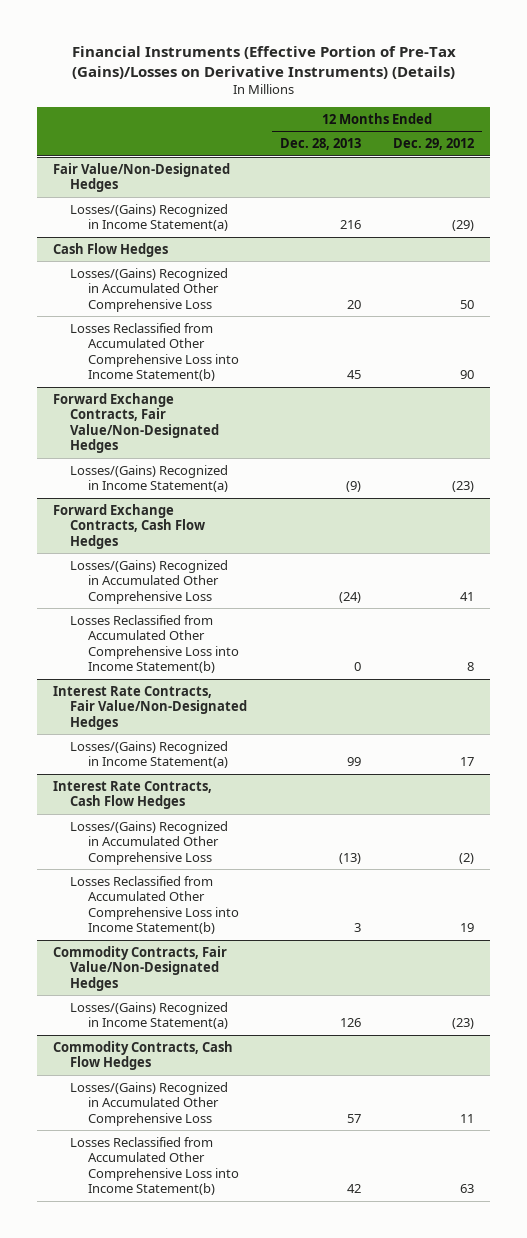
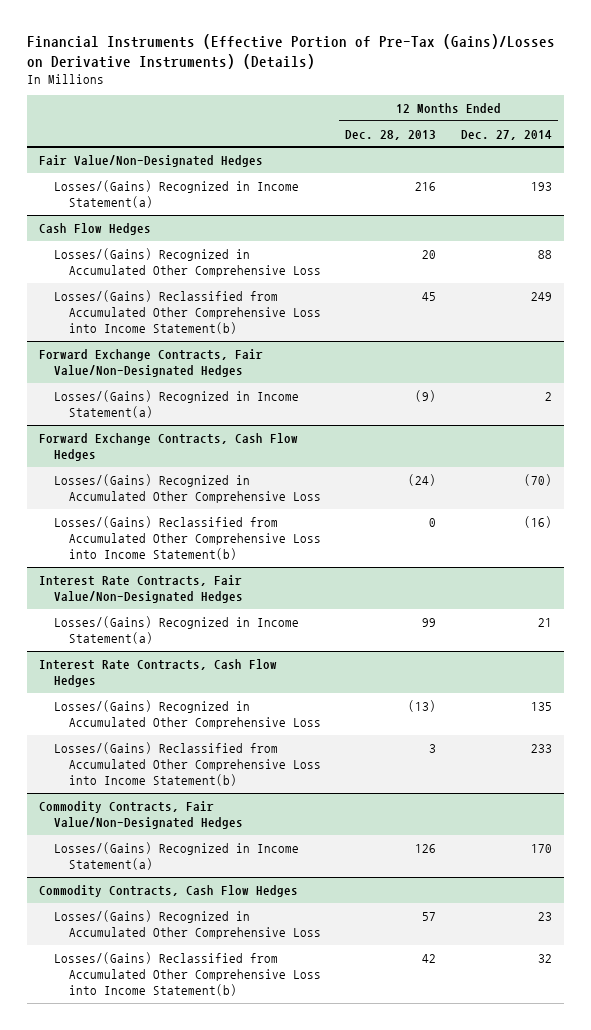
- | 12 Months Ended Dec. 28, 2013 | 12 Months Ended Dec. 29, 2012
+ | 12 Months Ended Dec. 28, 2013 | 12 Months Ended Dec. 27, 2014
@ Cash Flow Hedges
- Losses Reclassified from Accumulated Other Comprehensive Loss into Income Statement(b) | 45 | 90
+ Losses/(Gains) Reclassified from Accumulated Other Comprehensive Loss into Income Statement(b) | 45 | 249
@ Forward Exchange Contracts, Cash Flow Hedges
- Losses Reclassified from Accumulated Other Comprehensive Loss into Income Statement(b) | 0 | 8
+ Losses/(Gains) Reclassified from Accumulated Other Comprehensive Loss into Income Statement(b) | 0 | (16)
@ Interest Rate Contracts, Cash Flow Hedges
- Losses Reclassified from Accumulated Other Comprehensive Loss into Income Statement(b) | 3 | 19
+ Losses/(Gains) Reclassified from Accumulated Other Comprehensive Loss into Income Statement(b) | 3 | 233
@ Commodity Contracts, Cash Flow Hedges
- Losses Reclassified from Accumulated Other Comprehensive Loss into Income Statement(b) | 42 | 63
+ Losses/(Gains) Reclassified from Accumulated Other Comprehensive Loss into Income Statement(b) | 42 | 32

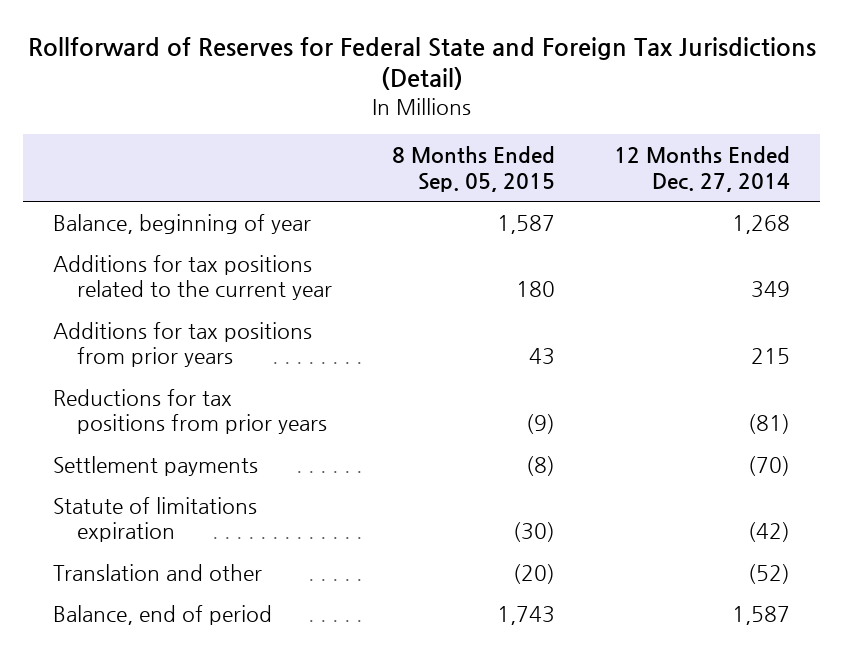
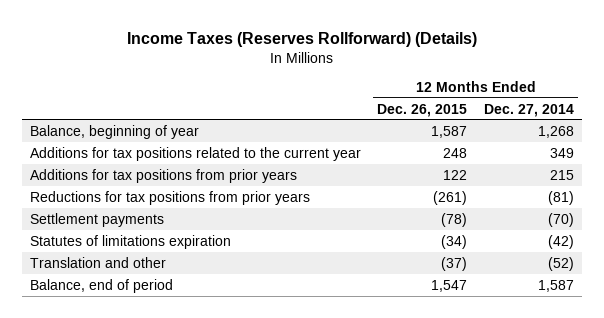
- Rollforward of Reserves for Federal State and Foreign Tax Jurisdictions (Detail)
+ Income Taxes (Reserves Rollforward) (Details)
- | 8 Months Ended Sep. 05, 2015 | 12 Months Ended Dec. 27, 2014
+ | 12 Months Ended Dec. 26, 2015 | 12 Months Ended Dec. 27, 2014
- Statute of limitations expiration | (30) | (42)
+ Statutes of limitations expiration | (34) | (42)

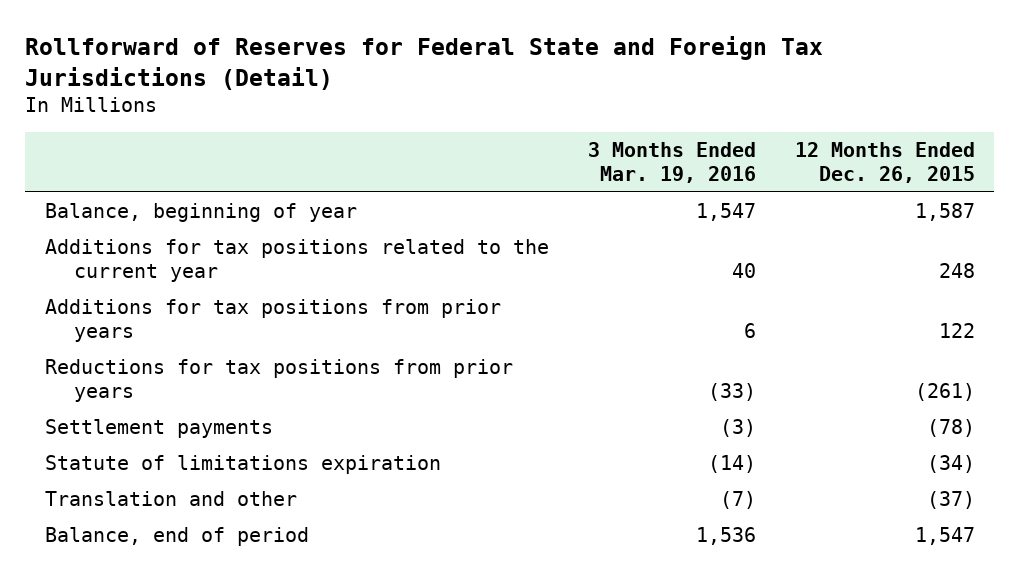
- Income Taxes (Reserves Rollforward) (Details)
+ Rollforward of Reserves for Federal State and Foreign Tax Jurisdictions (Detail)
- | 12 Months Ended Dec. 26, 2015 | 12 Months Ended Dec. 27, 2014
+ | 3 Months Ended Mar. 19, 2016 | 12 Months Ended Dec. 26, 2015
- Statutes of limitations expiration | (34) | (42)
+ Statute of limitations expiration | (14) | (34)

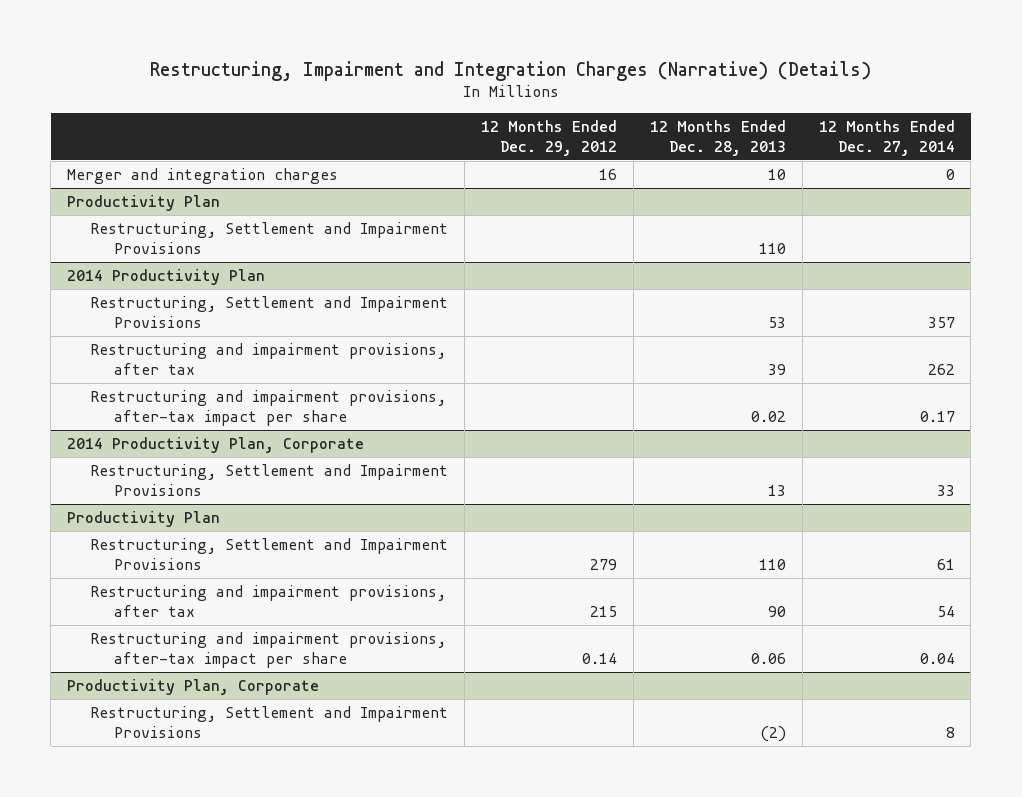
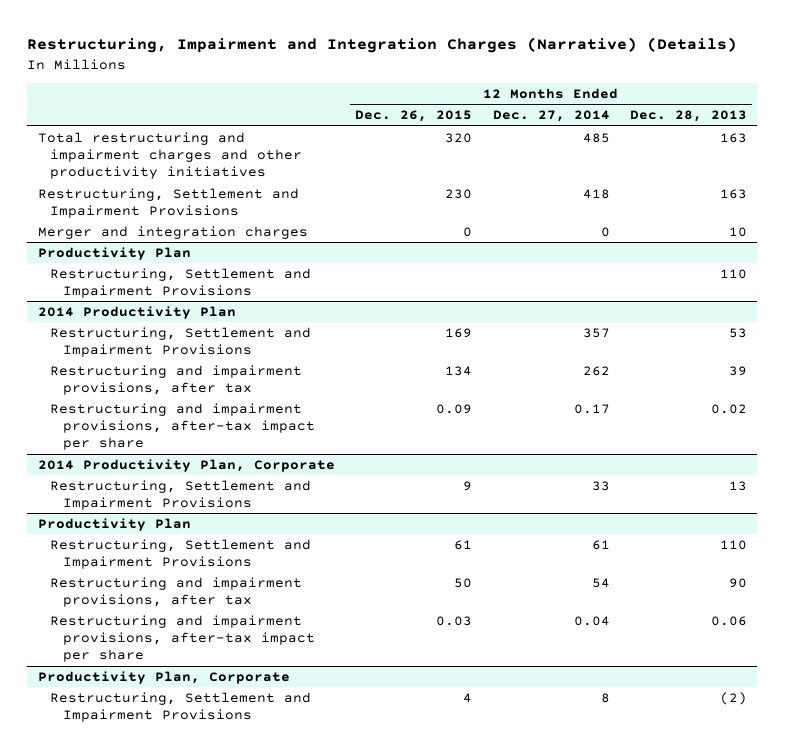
- | 12 Months Ended Dec. 29, 2012 | 12 Months Ended Dec. 28, 2013 | 12 Months Ended Dec. 27, 2014
+ | 12 Months Ended Dec. 26, 2015 | 12 Months Ended Dec. 27, 2014 | 12 Months Ended Dec. 28, 2013
+ Total restructuring and impairment charges and other productivity initiatives | 320 | 485 | 163
+ Restructuring, Settlement and Impairment Provisions | 230 | 418 | 163

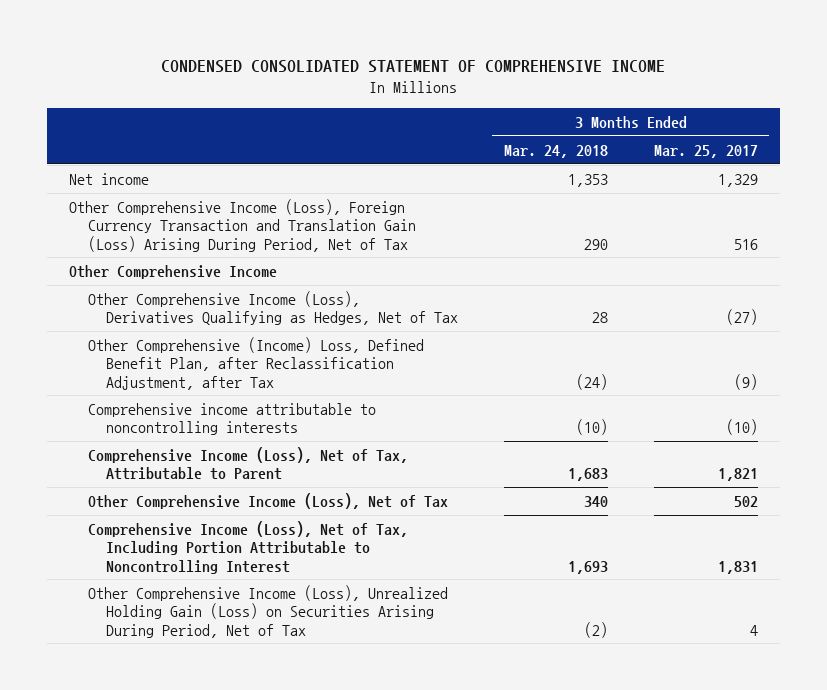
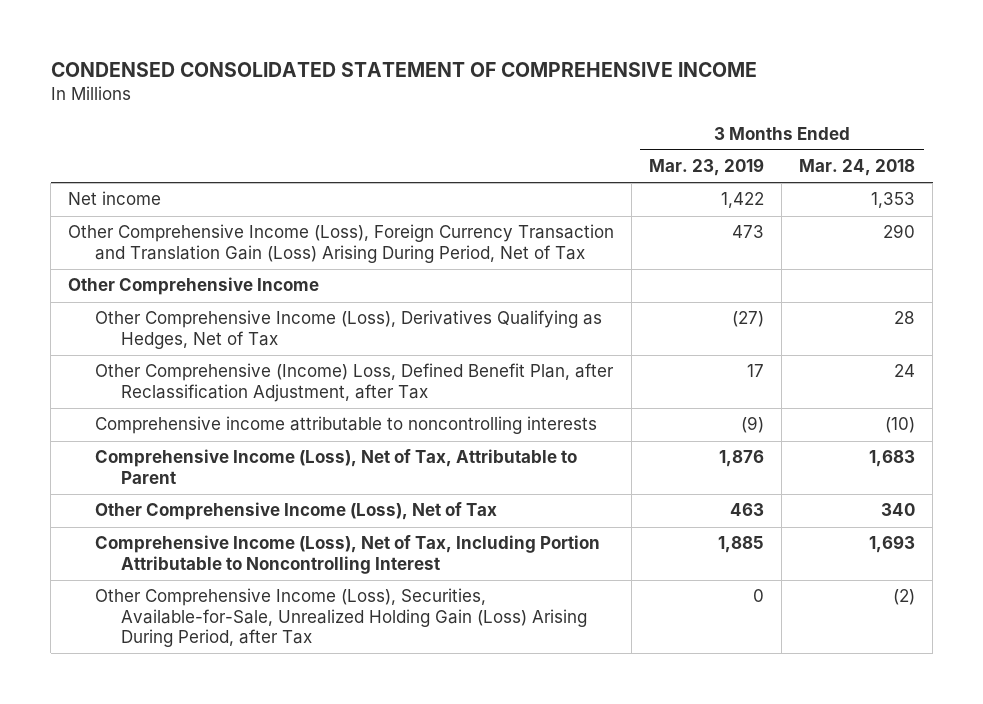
- | 3 Months Ended Mar. 24, 2018 | 3 Months Ended Mar. 25, 2017
+ | 3 Months Ended Mar. 23, 2019 | 3 Months Ended Mar. 24, 2018
- Other Comprehensive (Income) Loss, Defined Benefit Plan, after Reclassification Adjustment, after Tax | (24) | (9)
+ Other Comprehensive (Income) Loss, Defined Benefit Plan, after Reclassification Adjustment, after Tax | 17 | 24
- Other Comprehensive Income (Loss), Unrealized Holding Gain (Loss) on Securities Arising During Period, Net of Tax | (2) | 4
+ Other Comprehensive Income (Loss), Securities, Available-for-Sale, Unrealized Holding Gain (Loss) Arising During Period, after Tax | 0 | (2)

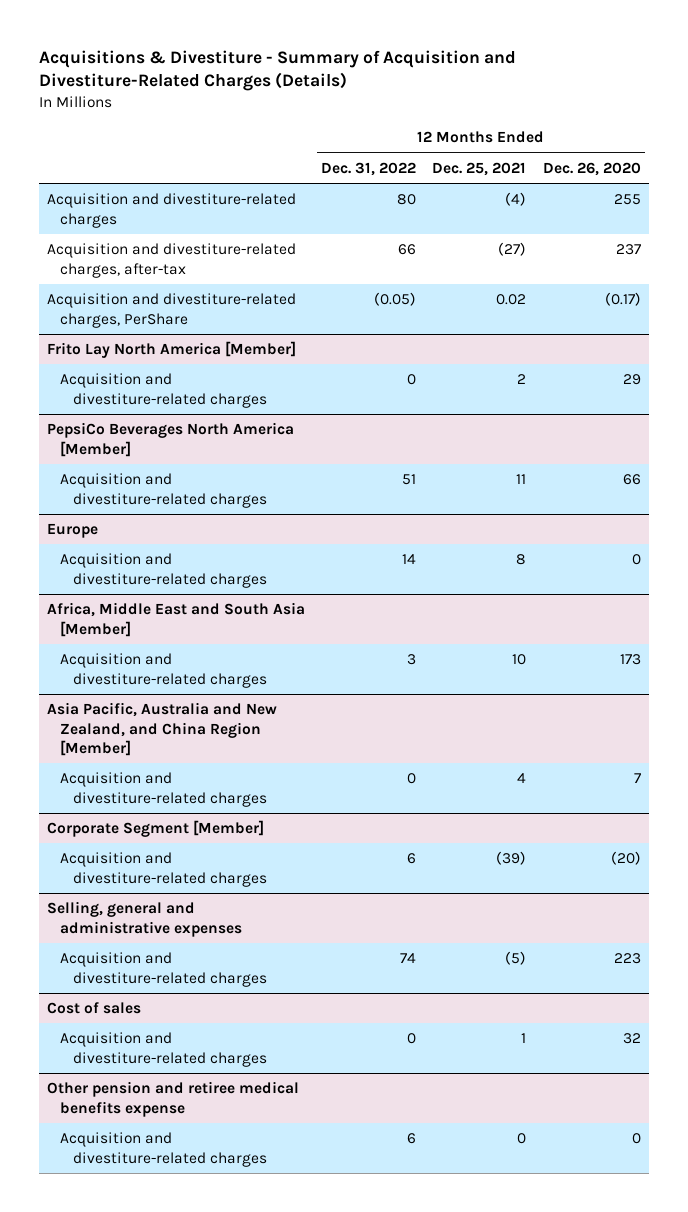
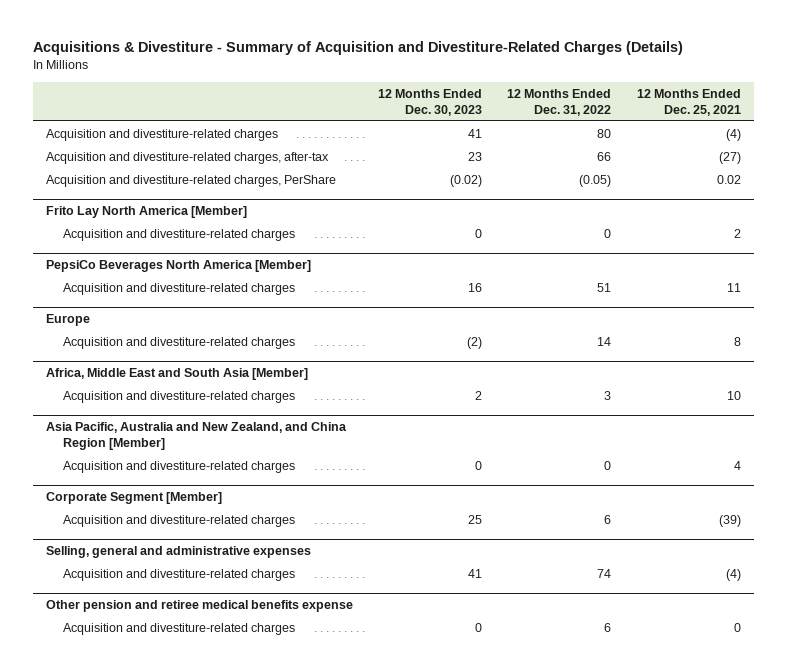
- | 12 Months Ended Dec. 31, 2022 | 12 Months Ended Dec. 25, 2021 | 12 Months Ended Dec. 26, 2020
+ | 12 Months Ended Dec. 30, 2023 | 12 Months Ended Dec. 31, 2022 | 12 Months Ended Dec. 25, 2021
@ Selling, general and administrative expenses
- Acquisition and divestiture-related charges | 74 | (5) | 223
- Cost of sales
- Acquisition and divestiture-related charges | 0 | 1 | 32
@ Selling, general and administrative expenses
+ Acquisition and divestiture-related charges | 41 | 74 | (4)

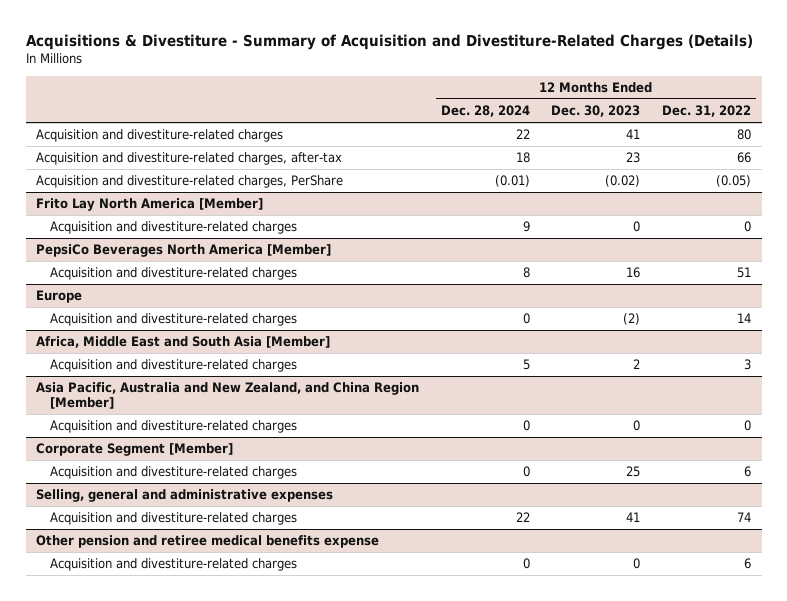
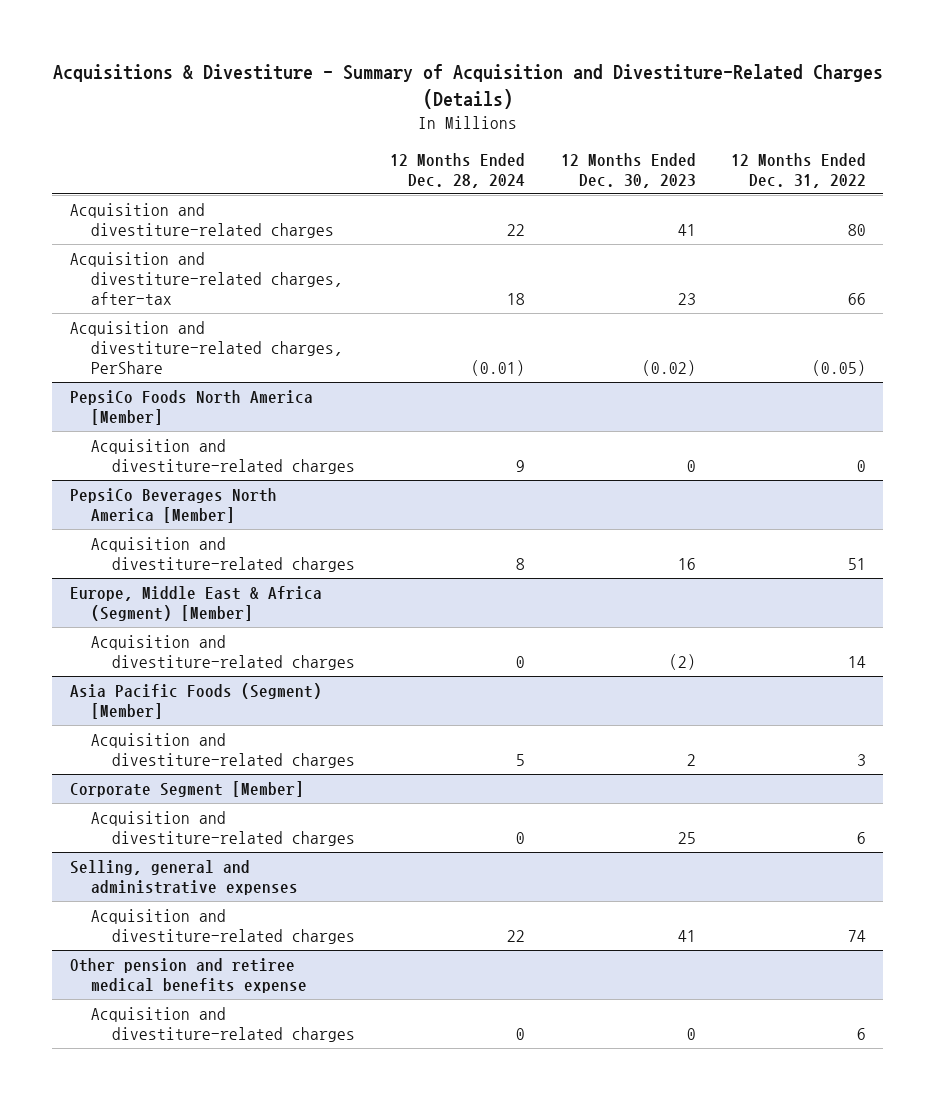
- Frito Lay North America [Member]
+ PepsiCo Foods North America [Member]
- Europe
+ Europe, Middle East & Africa (Segment) [Member]
- Africa, Middle East and South Asia [Member]
+ Asia Pacific Foods (Segment) [Member]
- Asia Pacific, Australia and New Zealand, and China Region [Member]
- Acquisition and divestiture-related charges | 0 | 0 | 0

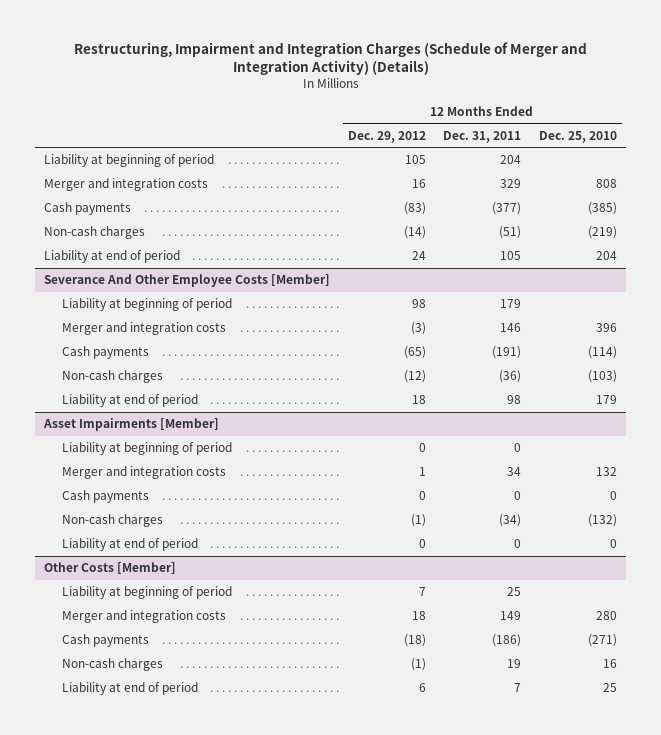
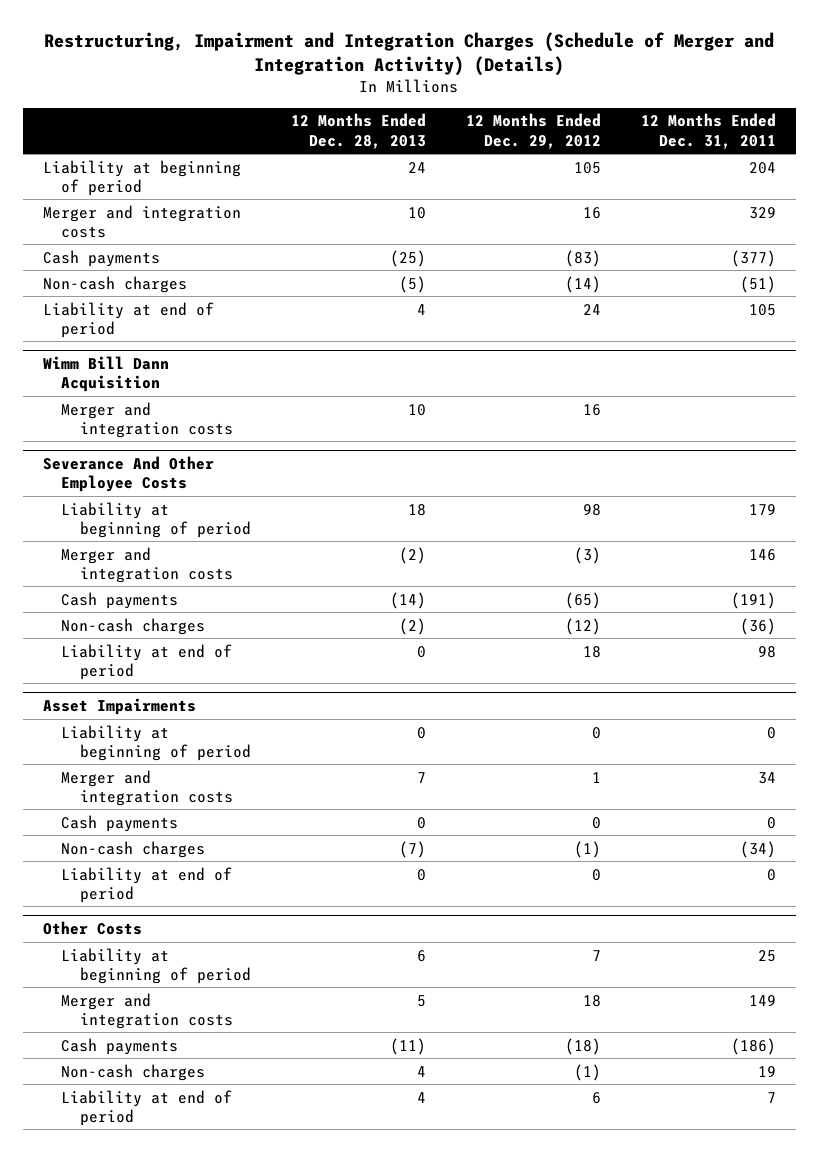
- | 12 Months Ended Dec. 29, 2012 | 12 Months Ended Dec. 31, 2011 | 12 Months Ended Dec. 25, 2010
+ | 12 Months Ended Dec. 28, 2013 | 12 Months Ended Dec. 29, 2012 | 12 Months Ended Dec. 31, 2011
- Severance And Other Employee Costs [Member]
+ Wimm Bill Dann Acquisition
+ Merger and integration costs | 10 | 16 |
+ Severance And Other Employee Costs
- Asset Impairments [Member]
+ Asset Impairments
- Other Costs [Member]
+ Other Costs

